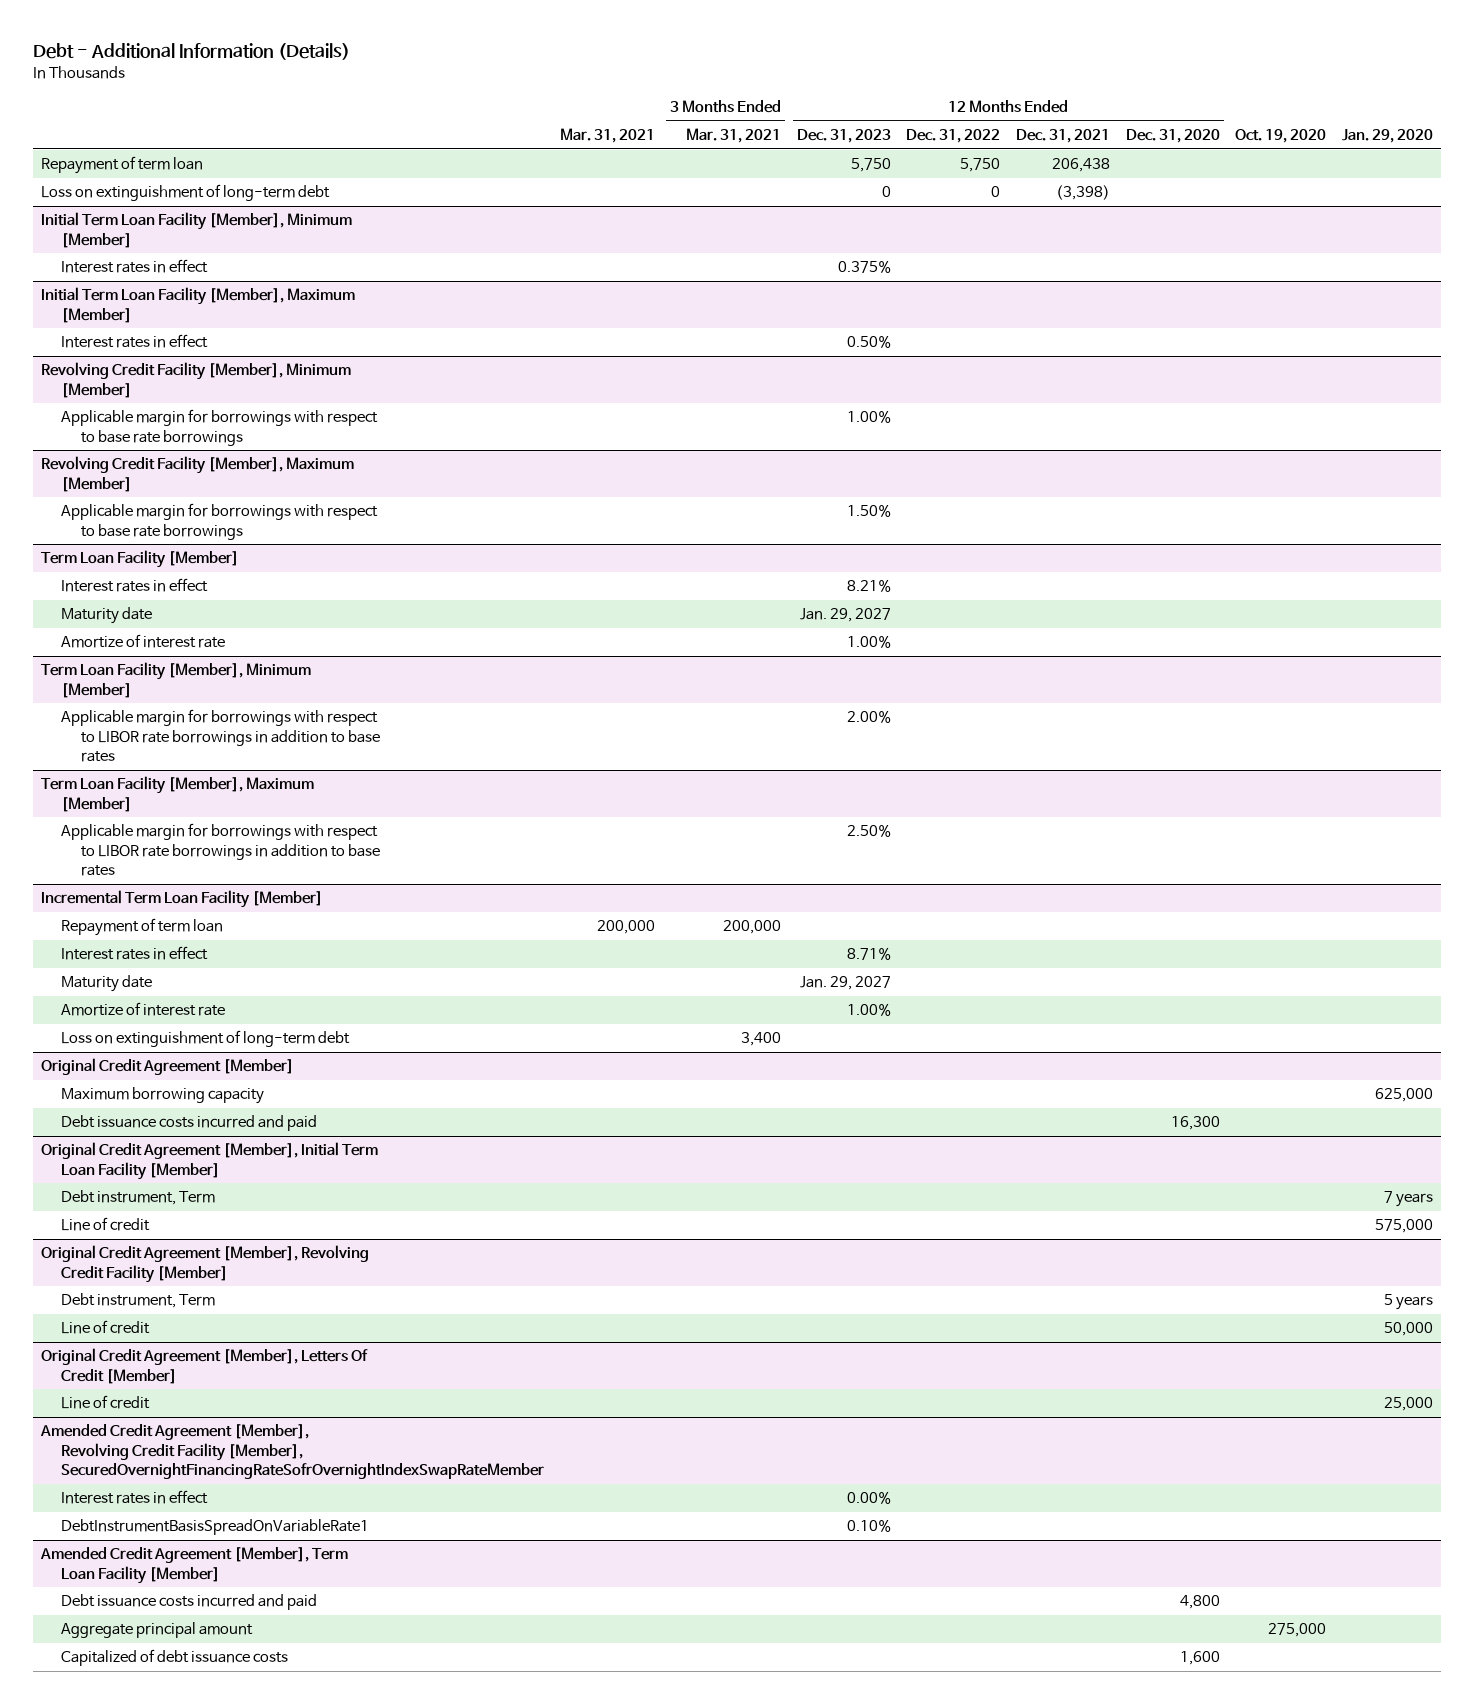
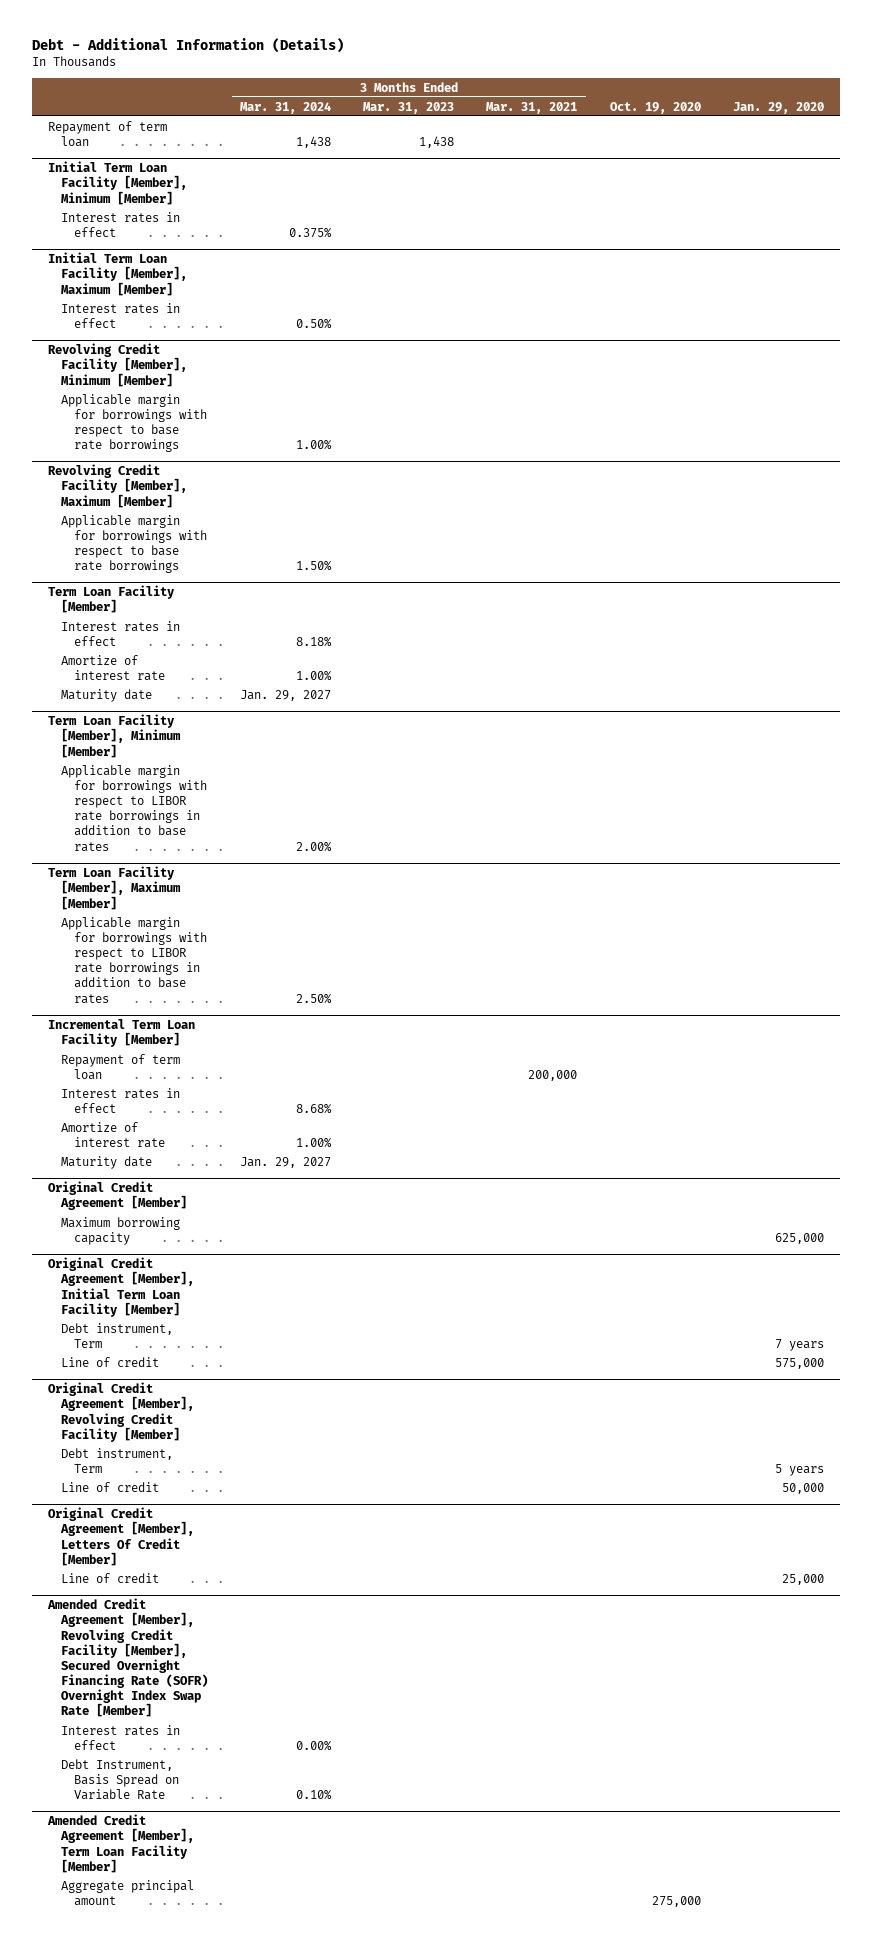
- | Mar. 31, 2021 | 3 Months Ended Mar. 31, 2021 | 12 Months Ended Dec. 31, 2023 | 12 Months Ended Dec. 31, 2022 | 12 Months Ended Dec. 31, 2021 | 12 Months Ended Dec. 31, 2020 | Oct. 19, 2020 | Jan. 29, 2020
+ | 3 Months Ended Mar. 31, 2024 | 3 Months Ended Mar. 31, 2023 | 3 Months Ended Mar. 31, 2021 | Oct. 19, 2020 | Jan. 29, 2020
- Loss on extinguishment of long-term debt | | | 0 | 0 | (3,398) | | |
@ Term Loan Facility [Member]
moved down: Maturity date | Jan. 29, 2027 | | | |
@ Incremental Term Loan Facility [Member]
- Loss on extinguishment of long-term debt | | 3,400 | | | | | |
moved down: Maturity date | Jan. 29, 2027 | | | |
@ Original Credit Agreement [Member]
- Debt issuance costs incurred and paid | | | | | | 16,300 | |
- Amended Credit Agreement [Member], Revolving Credit Facility [Member], SecuredOvernightFinancingRateSofrOvernightIndexSwapRateMember
- Interest rates in effect | | | 0.00% | | | | |
- DebtInstrumentBasisSpreadOnVariableRate1 | | | 0.10% | | | | |
+ Amended Credit Agreement [Member], Revolving Credit Facility [Member], Secured Overnight Financing Rate (SOFR) Overnight Index Swap Rate [Member]
+ Interest rates in effect | 0.00% | | | |
+ Debt Instrument, Basis Spread on Variable Rate | 0.10% | | | |
@ Amended Credit Agreement [Member], Term Loan Facility [Member]
- Debt issuance costs incurred and paid | | | | | | 4,800 | |
- Capitalized of debt issuance costs | | | | | | 1,600 | |

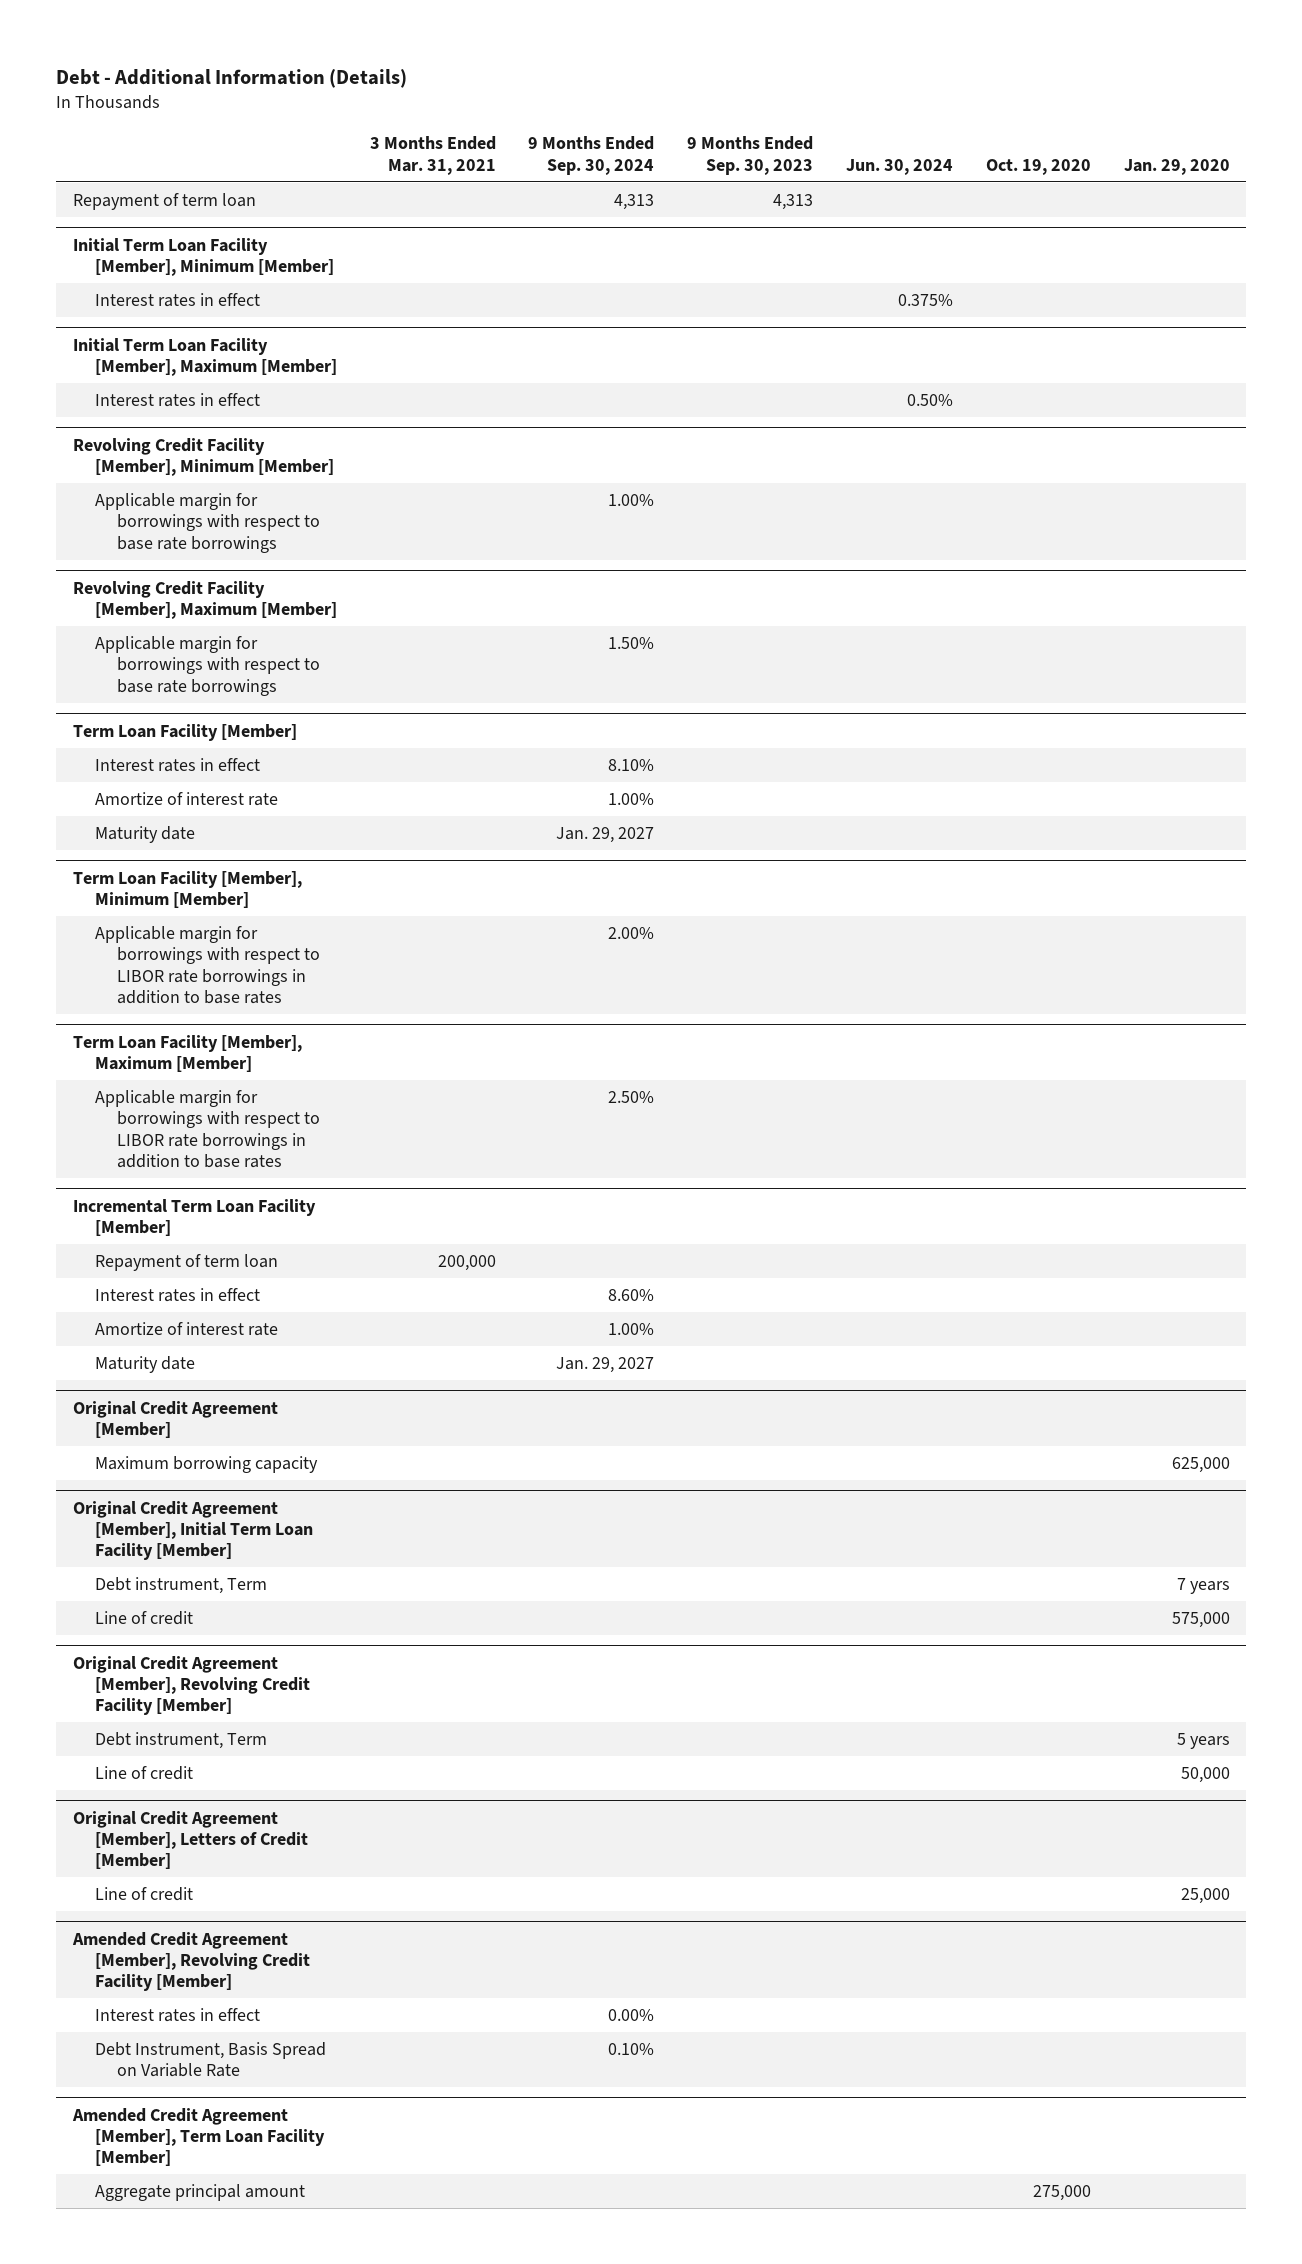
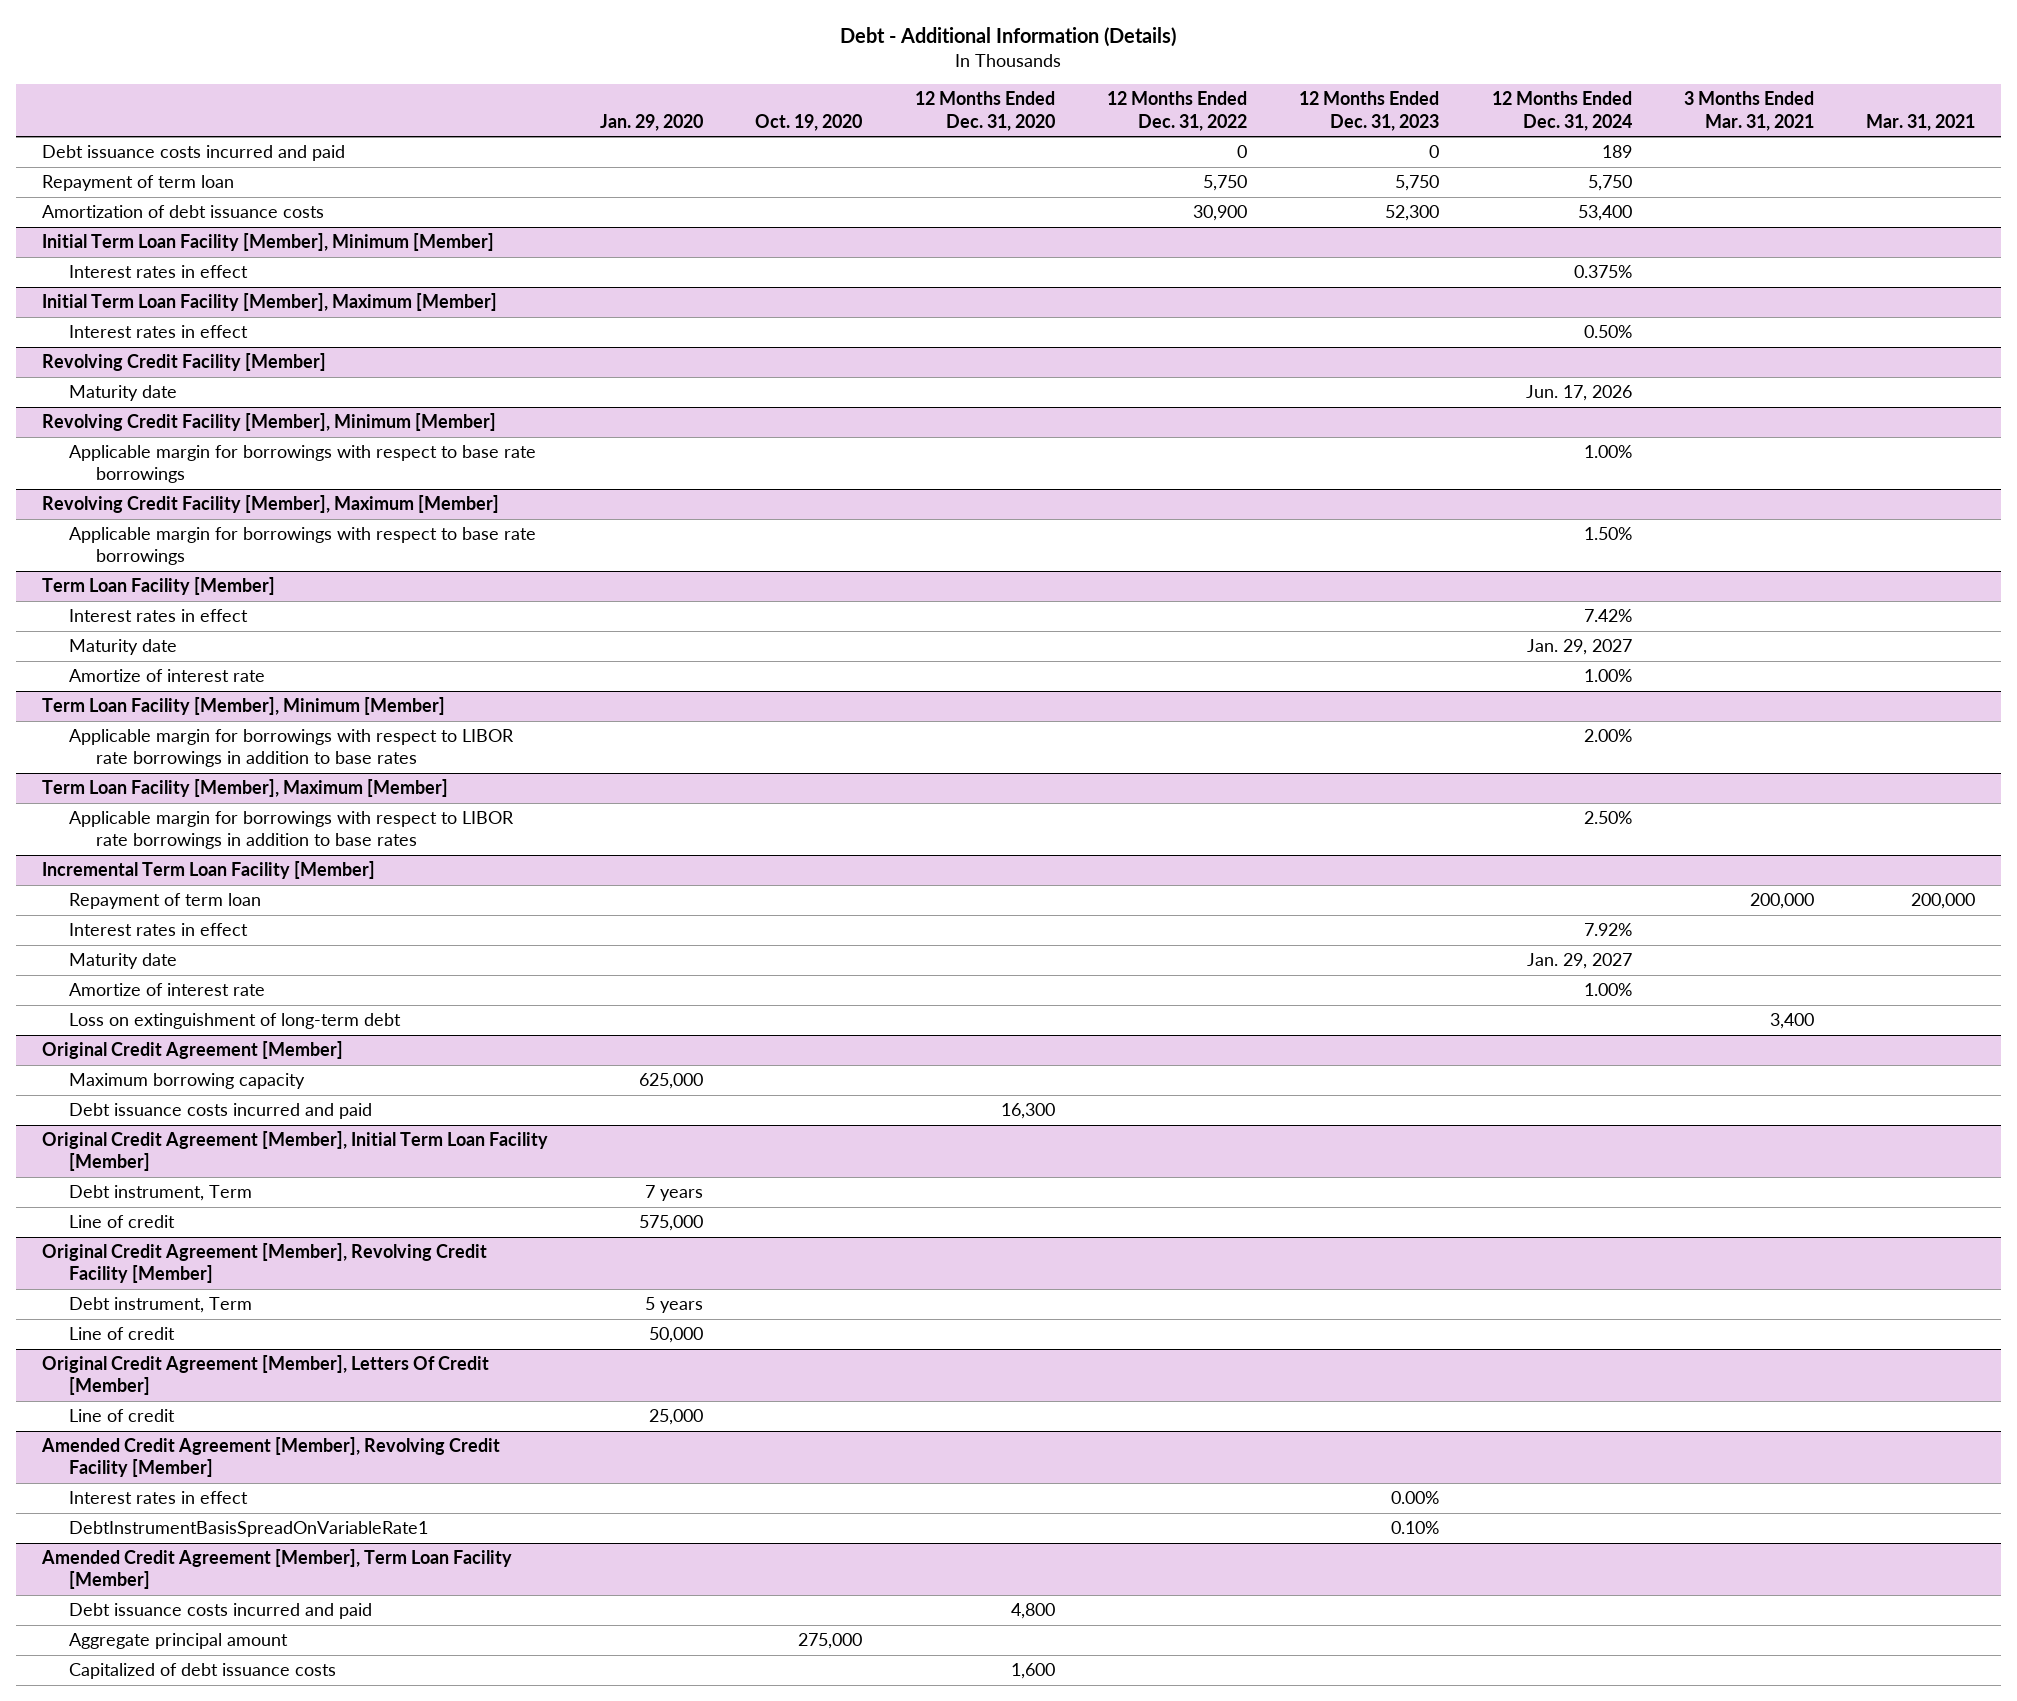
- | 3 Months Ended Mar. 31, 2021 | 9 Months Ended Sep. 30, 2024 | 9 Months Ended Sep. 30, 2023 | Jun. 30, 2024 | Oct. 19, 2020 | Jan. 29, 2020
+ | Jan. 29, 2020 | Oct. 19, 2020 | 12 Months Ended Dec. 31, 2020 | 12 Months Ended Dec. 31, 2022 | 12 Months Ended Dec. 31, 2023 | 12 Months Ended Dec. 31, 2024 | 3 Months Ended Mar. 31, 2021 | Mar. 31, 2021
+ Debt issuance costs incurred and paid | | | | 0 | 0 | 189 | |
+ Amortization of debt issuance costs | | | | 30,900 | 52,300 | 53,400 | |
+ Revolving Credit Facility [Member]
+ Maturity date | | | | | | Jun. 17, 2026 | |
@ Term Loan Facility [Member]
moved down: Amortize of interest rate | | | | | | 1.00% | |
@ Incremental Term Loan Facility [Member]
moved down: Amortize of interest rate | | | | | | 1.00% | |
+ Loss on extinguishment of long-term debt | | | | | | | 3,400 |
@ Original Credit Agreement [Member]
+ Debt issuance costs incurred and paid | | | 16,300 | | | | |
- Original Credit Agreement [Member], Letters of Credit [Member]
+ Original Credit Agreement [Member], Letters Of Credit [Member]
@ Amended Credit Agreement [Member], Revolving Credit Facility [Member]
- Debt Instrument, Basis Spread on Variable Rate | | 0.10% | | | |
+ DebtInstrumentBasisSpreadOnVariableRate1 | | | | | 0.10% | | |
@ Amended Credit Agreement [Member], Term Loan Facility [Member]
+ Debt issuance costs incurred and paid | | | 4,800 | | | | |
+ Capitalized of debt issuance costs | | | 1,600 | | | | |

